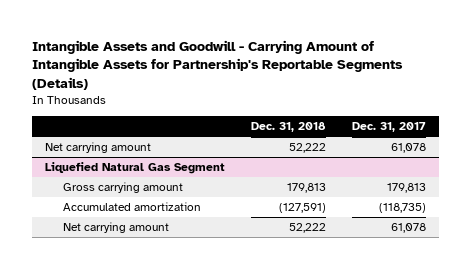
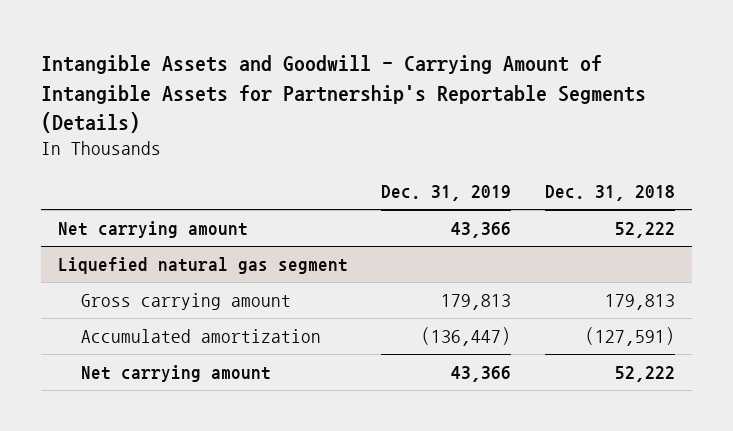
- | Dec. 31, 2018 | Dec. 31, 2017
+ | Dec. 31, 2019 | Dec. 31, 2018
- Liquefied Natural Gas Segment
+ Liquefied natural gas segment

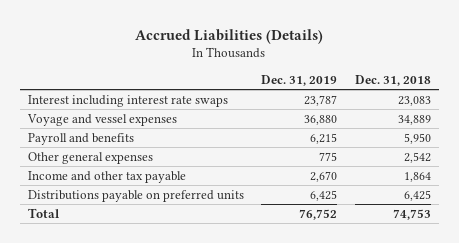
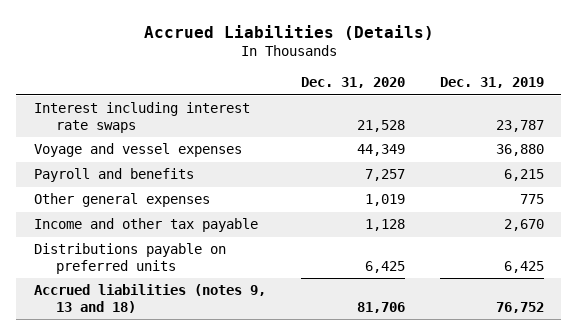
- | Dec. 31, 2019 | Dec. 31, 2018
+ | Dec. 31, 2020 | Dec. 31, 2019
- Total | 76,752 | 74,753
+ Accrued liabilities (notes 9, 13 and 18) | 81,706 | 76,752

